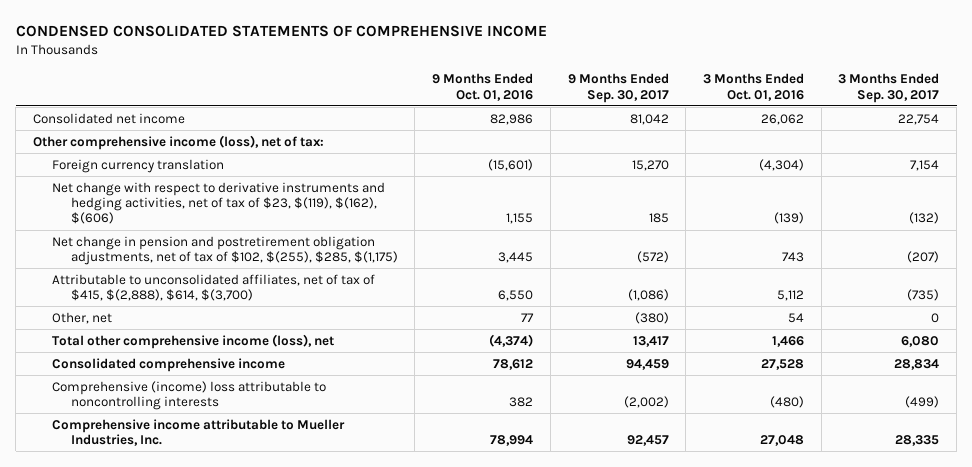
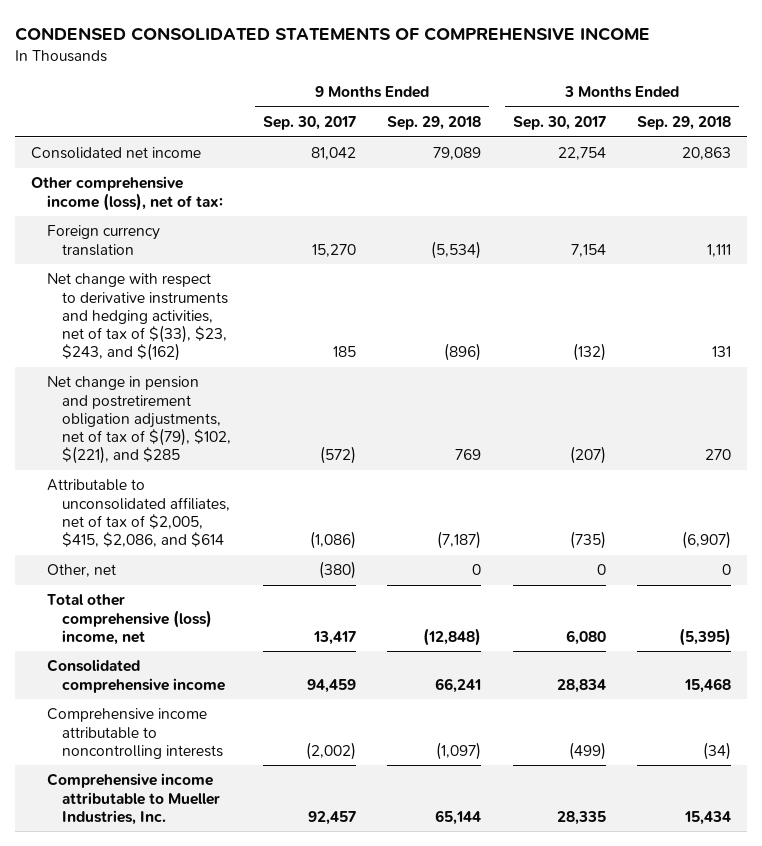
- | 9 Months Ended Oct. 01, 2016 | 9 Months Ended Sep. 30, 2017 | 3 Months Ended Oct. 01, 2016 | 3 Months Ended Sep. 30, 2017
+ | 9 Months Ended Sep. 30, 2017 | 9 Months Ended Sep. 29, 2018 | 3 Months Ended Sep. 30, 2017 | 3 Months Ended Sep. 29, 2018
- Net change with respect to derivative instruments and hedging activities, net of tax of $23, $(119), $(162), $(606) | 1,155 | 185 | (139) | (132)
- Net change in pension and postretirement obligation adjustments, net of tax of $102, $(255), $285, $(1,175) | 3,445 | (572) | 743 | (207)
- Attributable to unconsolidated affiliates, net of tax of $415, $(2,888), $614, $(3,700) | 6,550 | (1,086) | 5,112 | (735)
+ Net change with respect to derivative instruments and hedging activities, net of tax of $(33), $23, $243, and $(162) | 185 | (896) | (132) | 131
+ Net change in pension and postretirement obligation adjustments, net of tax of $(79), $102, $(221), and $285 | (572) | 769 | (207) | 270
+ Attributable to unconsolidated affiliates, net of tax of $2,005, $415, $2,086, and $614 | (1,086) | (7,187) | (735) | (6,907)
- Total other comprehensive income (loss), net | (4,374) | 13,417 | 1,466 | 6,080
+ Total other comprehensive (loss) income, net | 13,417 | (12,848) | 6,080 | (5,395)
- Comprehensive (income) loss attributable to noncontrolling interests | 382 | (2,002) | (480) | (499)
+ Comprehensive income attributable to noncontrolling interests | (2,002) | (1,097) | (499) | (34)

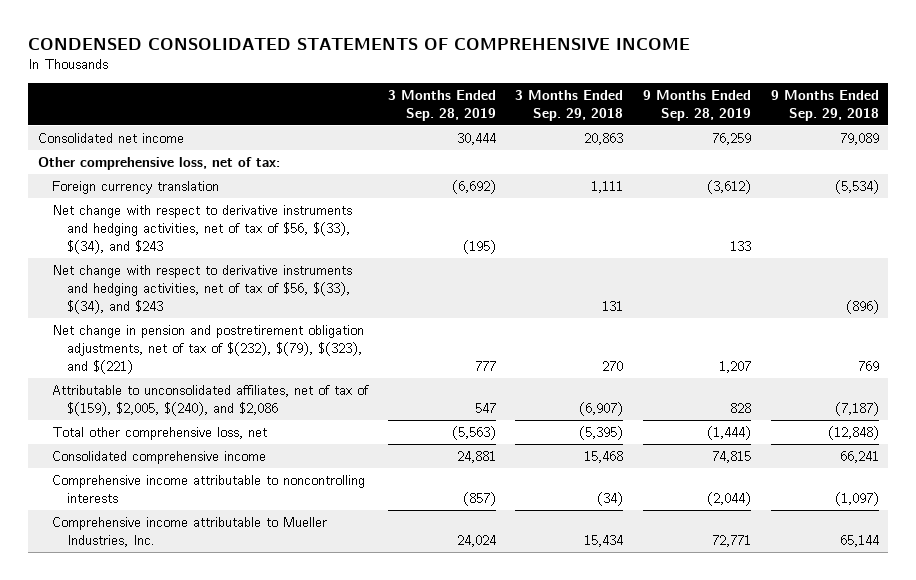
- | 9 Months Ended Sep. 30, 2017 | 9 Months Ended Sep. 29, 2018 | 3 Months Ended Sep. 30, 2017 | 3 Months Ended Sep. 29, 2018
+ | 3 Months Ended Sep. 28, 2019 | 3 Months Ended Sep. 29, 2018 | 9 Months Ended Sep. 28, 2019 | 9 Months Ended Sep. 29, 2018
- Other comprehensive income (loss), net of tax:
+ Other comprehensive loss, net of tax:
- Net change with respect to derivative instruments and hedging activities, net of tax of $(33), $23, $243, and $(162) | 185 | (896) | (132) | 131
- Net change in pension and postretirement obligation adjustments, net of tax of $(79), $102, $(221), and $285 | (572) | 769 | (207) | 270
- Attributable to unconsolidated affiliates, net of tax of $2,005, $415, $2,086, and $614 | (1,086) | (7,187) | (735) | (6,907)
- Other, net | (380) | 0 | 0 | 0
- Total other comprehensive (loss) income, net | 13,417 | (12,848) | 6,080 | (5,395)
+ Net change with respect to derivative instruments and hedging activities, net of tax of $56, $(33), $(34), and $243 | (195) | | 133 |
+ Net change with respect to derivative instruments and hedging activities, net of tax of $56, $(33), $(34), and $243 | | 131 | | (896)
+ Net change in pension and postretirement obligation adjustments, net of tax of $(232), $(79), $(323), and $(221) | 777 | 270 | 1,207 | 769
+ Attributable to unconsolidated affiliates, net of tax of $(159), $2,005, $(240), and $2,086 | 547 | (6,907) | 828 | (7,187)
+ Total other comprehensive loss, net | (5,563) | (5,395) | (1,444) | (12,848)

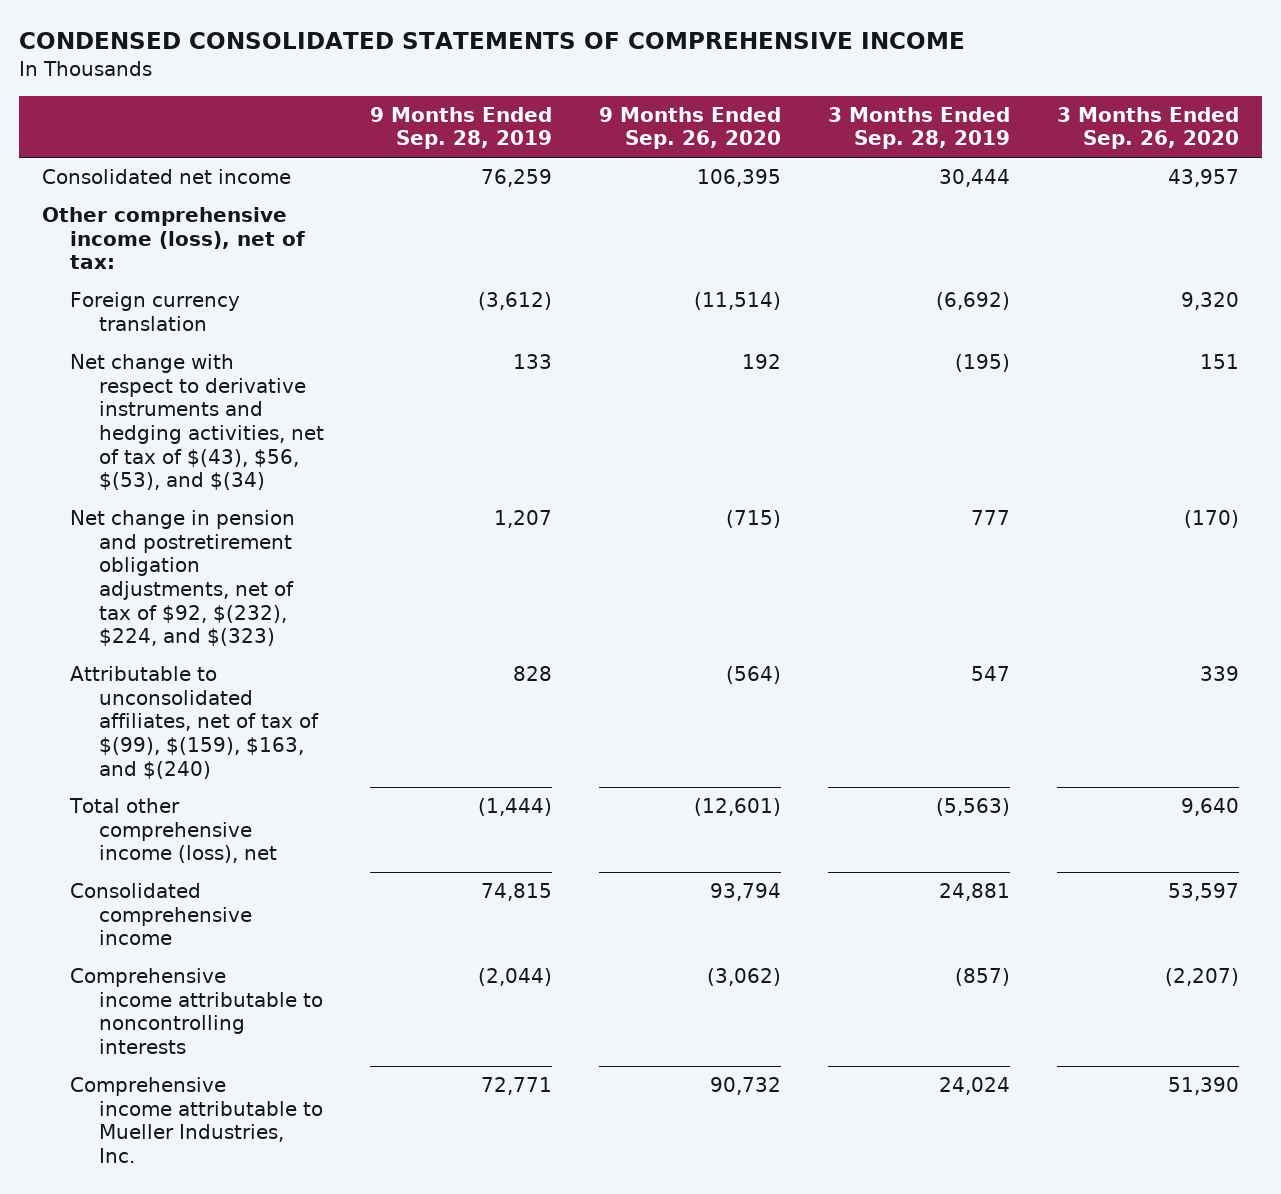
- | 3 Months Ended Sep. 28, 2019 | 3 Months Ended Sep. 29, 2018 | 9 Months Ended Sep. 28, 2019 | 9 Months Ended Sep. 29, 2018
+ | 9 Months Ended Sep. 28, 2019 | 9 Months Ended Sep. 26, 2020 | 3 Months Ended Sep. 28, 2019 | 3 Months Ended Sep. 26, 2020
- Other comprehensive loss, net of tax:
+ Other comprehensive income (loss), net of tax:
- Net change with respect to derivative instruments and hedging activities, net of tax of $56, $(33), $(34), and $243 | (195) | | 133 |
- Net change with respect to derivative instruments and hedging activities, net of tax of $56, $(33), $(34), and $243 | | 131 | | (896)
- Net change in pension and postretirement obligation adjustments, net of tax of $(232), $(79), $(323), and $(221) | 777 | 270 | 1,207 | 769
- Attributable to unconsolidated affiliates, net of tax of $(159), $2,005, $(240), and $2,086 | 547 | (6,907) | 828 | (7,187)
- Total other comprehensive loss, net | (5,563) | (5,395) | (1,444) | (12,848)
+ Net change with respect to derivative instruments and hedging activities, net of tax of $(43), $56, $(53), and $(34) | 133 | 192 | (195) | 151
+ Net change in pension and postretirement obligation adjustments, net of tax of $92, $(232), $224, and $(323) | 1,207 | (715) | 777 | (170)
+ Attributable to unconsolidated affiliates, net of tax of $(99), $(159), $163, and $(240) | 828 | (564) | 547 | 339
+ Total other comprehensive income (loss), net | (1,444) | (12,601) | (5,563) | 9,640

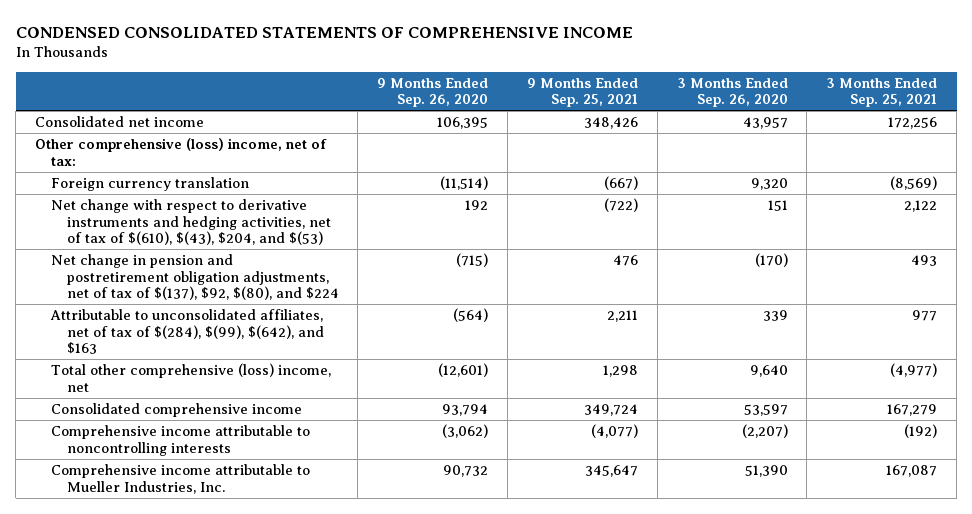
- | 9 Months Ended Sep. 28, 2019 | 9 Months Ended Sep. 26, 2020 | 3 Months Ended Sep. 28, 2019 | 3 Months Ended Sep. 26, 2020
+ | 9 Months Ended Sep. 26, 2020 | 9 Months Ended Sep. 25, 2021 | 3 Months Ended Sep. 26, 2020 | 3 Months Ended Sep. 25, 2021
- Other comprehensive income (loss), net of tax:
+ Other comprehensive (loss) income, net of tax:
- Net change with respect to derivative instruments and hedging activities, net of tax of $(43), $56, $(53), and $(34) | 133 | 192 | (195) | 151
- Net change in pension and postretirement obligation adjustments, net of tax of $92, $(232), $224, and $(323) | 1,207 | (715) | 777 | (170)
- Attributable to unconsolidated affiliates, net of tax of $(99), $(159), $163, and $(240) | 828 | (564) | 547 | 339
- Total other comprehensive income (loss), net | (1,444) | (12,601) | (5,563) | 9,640
+ Net change with respect to derivative instruments and hedging activities, net of tax of $(610), $(43), $204, and $(53) | 192 | (722) | 151 | 2,122
+ Net change in pension and postretirement obligation adjustments, net of tax of $(137), $92, $(80), and $224 | (715) | 476 | (170) | 493
+ Attributable to unconsolidated affiliates, net of tax of $(284), $(99), $(642), and $163 | (564) | 2,211 | 339 | 977
+ Total other comprehensive (loss) income, net | (12,601) | 1,298 | 9,640 | (4,977)

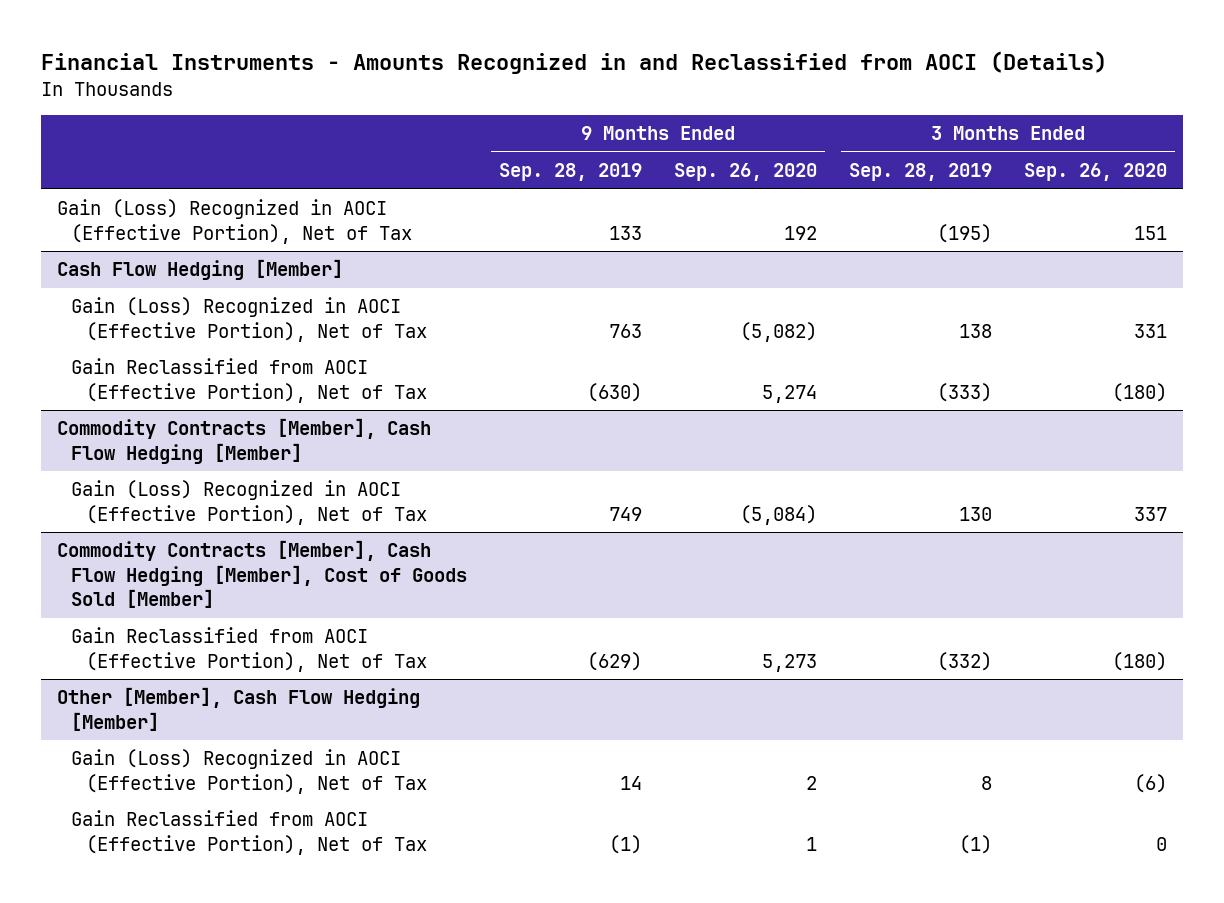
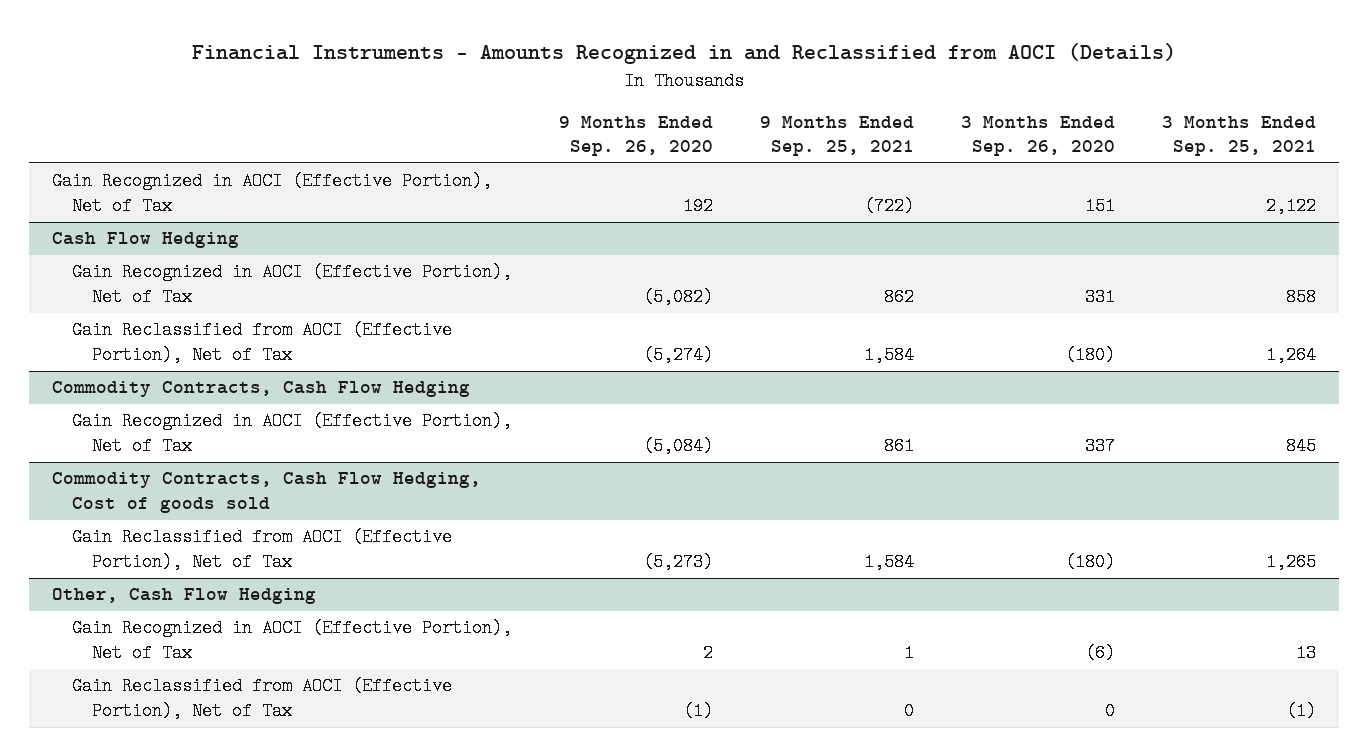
- | 9 Months Ended Sep. 28, 2019 | 9 Months Ended Sep. 26, 2020 | 3 Months Ended Sep. 28, 2019 | 3 Months Ended Sep. 26, 2020
+ | 9 Months Ended Sep. 26, 2020 | 9 Months Ended Sep. 25, 2021 | 3 Months Ended Sep. 26, 2020 | 3 Months Ended Sep. 25, 2021
- Gain (Loss) Recognized in AOCI (Effective Portion), Net of Tax | 133 | 192 | (195) | 151
- Cash Flow Hedging [Member]
- Gain (Loss) Recognized in AOCI (Effective Portion), Net of Tax | 763 | (5,082) | 138 | 331
- Gain Reclassified from AOCI (Effective Portion), Net of Tax | (630) | 5,274 | (333) | (180)
- Commodity Contracts [Member], Cash Flow Hedging [Member]
- Gain (Loss) Recognized in AOCI (Effective Portion), Net of Tax | 749 | (5,084) | 130 | 337
- Commodity Contracts [Member], Cash Flow Hedging [Member], Cost of Goods Sold [Member]
- Gain Reclassified from AOCI (Effective Portion), Net of Tax | (629) | 5,273 | (332) | (180)
- Other [Member], Cash Flow Hedging [Member]
- Gain (Loss) Recognized in AOCI (Effective Portion), Net of Tax | 14 | 2 | 8 | (6)
- Gain Reclassified from AOCI (Effective Portion), Net of Tax | (1) | 1 | (1) | 0
+ Gain Recognized in AOCI (Effective Portion), Net of Tax | 192 | (722) | 151 | 2,122
+ Cash Flow Hedging
+ Gain Recognized in AOCI (Effective Portion), Net of Tax | (5,082) | 862 | 331 | 858
+ Gain Reclassified from AOCI (Effective Portion), Net of Tax | (5,274) | 1,584 | (180) | 1,264
+ Commodity Contracts, Cash Flow Hedging
+ Gain Recognized in AOCI (Effective Portion), Net of Tax | (5,084) | 861 | 337 | 845
+ Commodity Contracts, Cash Flow Hedging, Cost of goods sold
+ Gain Reclassified from AOCI (Effective Portion), Net of Tax | (5,273) | 1,584 | (180) | 1,265
+ Other, Cash Flow Hedging
+ Gain Recognized in AOCI (Effective Portion), Net of Tax | 2 | 1 | (6) | 13
+ Gain Reclassified from AOCI (Effective Portion), Net of Tax | (1) | 0 | 0 | (1)

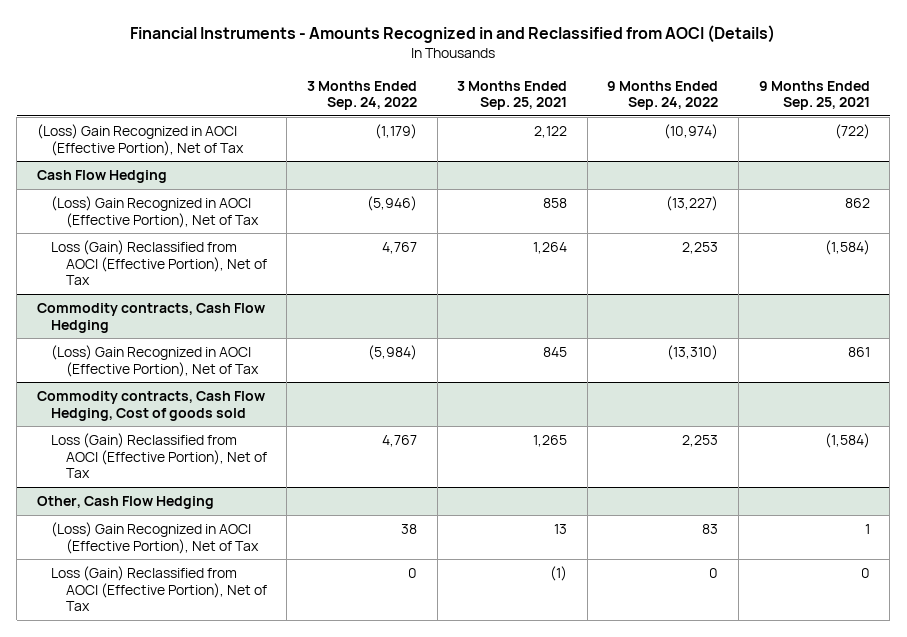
- | 9 Months Ended Sep. 26, 2020 | 9 Months Ended Sep. 25, 2021 | 3 Months Ended Sep. 26, 2020 | 3 Months Ended Sep. 25, 2021
+ | 3 Months Ended Sep. 24, 2022 | 3 Months Ended Sep. 25, 2021 | 9 Months Ended Sep. 24, 2022 | 9 Months Ended Sep. 25, 2021
- Gain Recognized in AOCI (Effective Portion), Net of Tax | 192 | (722) | 151 | 2,122
+ (Loss) Gain Recognized in AOCI (Effective Portion), Net of Tax | (1,179) | 2,122 | (10,974) | (722)
@ Cash Flow Hedging
- Gain Recognized in AOCI (Effective Portion), Net of Tax | (5,082) | 862 | 331 | 858
- Gain Reclassified from AOCI (Effective Portion), Net of Tax | (5,274) | 1,584 | (180) | 1,264
- Commodity Contracts, Cash Flow Hedging
- Gain Recognized in AOCI (Effective Portion), Net of Tax | (5,084) | 861 | 337 | 845
- Commodity Contracts, Cash Flow Hedging, Cost of goods sold
- Gain Reclassified from AOCI (Effective Portion), Net of Tax | (5,273) | 1,584 | (180) | 1,265
@ Cash Flow Hedging
+ (Loss) Gain Recognized in AOCI (Effective Portion), Net of Tax | (5,946) | 858 | (13,227) | 862
+ Loss (Gain) Reclassified from AOCI (Effective Portion), Net of Tax | 4,767 | 1,264 | 2,253 | (1,584)
+ Commodity contracts, Cash Flow Hedging
+ (Loss) Gain Recognized in AOCI (Effective Portion), Net of Tax | (5,984) | 845 | (13,310) | 861
+ Commodity contracts, Cash Flow Hedging, Cost of goods sold
+ Loss (Gain) Reclassified from AOCI (Effective Portion), Net of Tax | 4,767 | 1,265 | 2,253 | (1,584)
@ Other, Cash Flow Hedging
- Gain Recognized in AOCI (Effective Portion), Net of Tax | 2 | 1 | (6) | 13
- Gain Reclassified from AOCI (Effective Portion), Net of Tax | (1) | 0 | 0 | (1)
+ (Loss) Gain Recognized in AOCI (Effective Portion), Net of Tax | 38 | 13 | 83 | 1
+ Loss (Gain) Reclassified from AOCI (Effective Portion), Net of Tax | 0 | (1) | 0 | 0

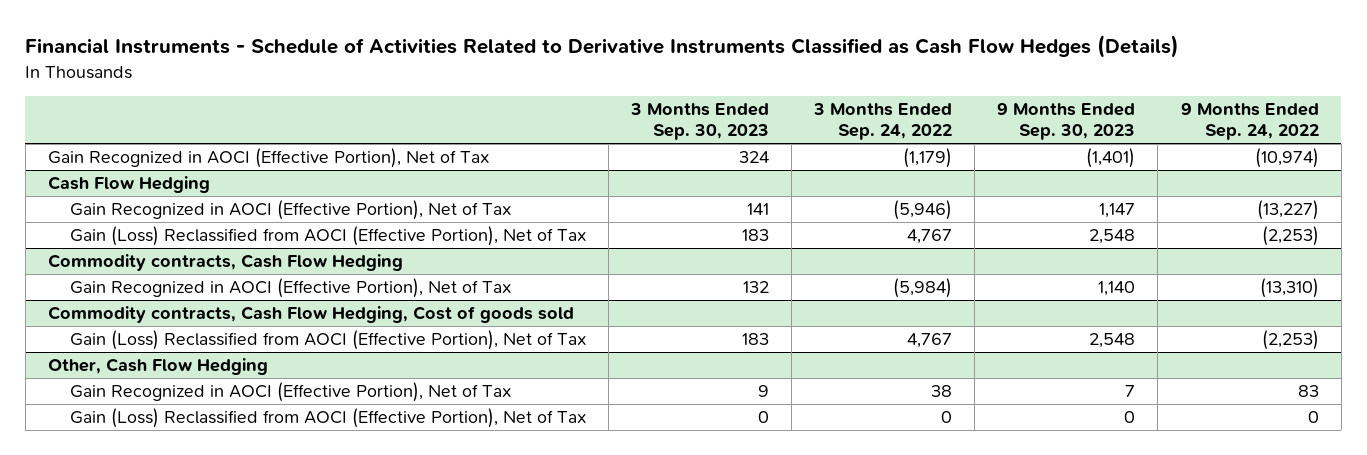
- Financial Instruments - Amounts Recognized in and Reclassified from AOCI (Details)
+ Financial Instruments - Schedule of Activities Related to Derivative Instruments Classified as Cash Flow Hedges (Details)
- | 3 Months Ended Sep. 24, 2022 | 3 Months Ended Sep. 25, 2021 | 9 Months Ended Sep. 24, 2022 | 9 Months Ended Sep. 25, 2021
+ | 3 Months Ended Sep. 30, 2023 | 3 Months Ended Sep. 24, 2022 | 9 Months Ended Sep. 30, 2023 | 9 Months Ended Sep. 24, 2022
- (Loss) Gain Recognized in AOCI (Effective Portion), Net of Tax | (1,179) | 2,122 | (10,974) | (722)
+ Gain Recognized in AOCI (Effective Portion), Net of Tax | 324 | (1,179) | (1,401) | (10,974)
@ Cash Flow Hedging
- (Loss) Gain Recognized in AOCI (Effective Portion), Net of Tax | (5,946) | 858 | (13,227) | 862
- Loss (Gain) Reclassified from AOCI (Effective Portion), Net of Tax | 4,767 | 1,264 | 2,253 | (1,584)
+ Gain Recognized in AOCI (Effective Portion), Net of Tax | 141 | (5,946) | 1,147 | (13,227)
+ Gain (Loss) Reclassified from AOCI (Effective Portion), Net of Tax | 183 | 4,767 | 2,548 | (2,253)
@ Commodity contracts, Cash Flow Hedging
- (Loss) Gain Recognized in AOCI (Effective Portion), Net of Tax | (5,984) | 845 | (13,310) | 861
+ Gain Recognized in AOCI (Effective Portion), Net of Tax | 132 | (5,984) | 1,140 | (13,310)
@ Commodity contracts, Cash Flow Hedging, Cost of goods sold
- Loss (Gain) Reclassified from AOCI (Effective Portion), Net of Tax | 4,767 | 1,265 | 2,253 | (1,584)
+ Gain (Loss) Reclassified from AOCI (Effective Portion), Net of Tax | 183 | 4,767 | 2,548 | (2,253)
@ Other, Cash Flow Hedging
- (Loss) Gain Recognized in AOCI (Effective Portion), Net of Tax | 38 | 13 | 83 | 1
- Loss (Gain) Reclassified from AOCI (Effective Portion), Net of Tax | 0 | (1) | 0 | 0
+ Gain Recognized in AOCI (Effective Portion), Net of Tax | 9 | 38 | 7 | 83
+ Gain (Loss) Reclassified from AOCI (Effective Portion), Net of Tax | 0 | 0 | 0 | 0

